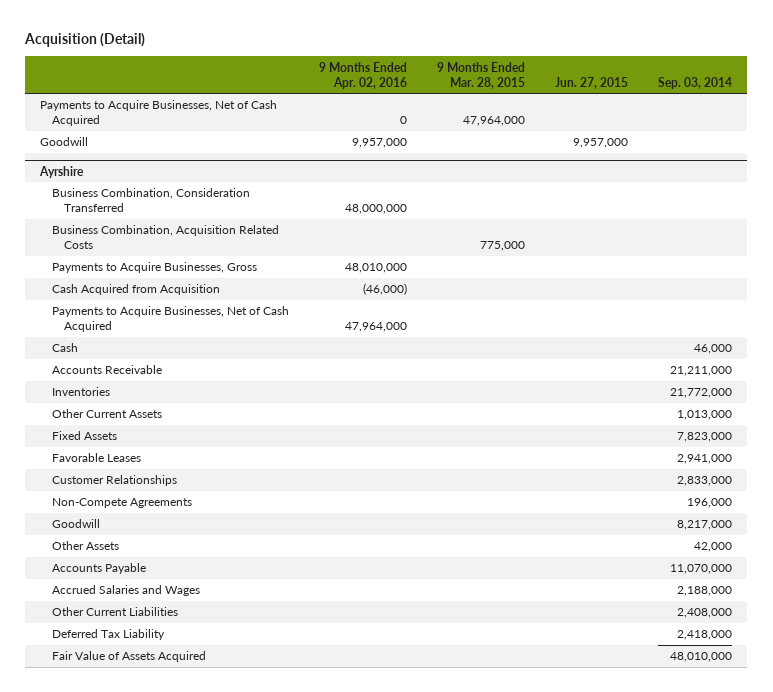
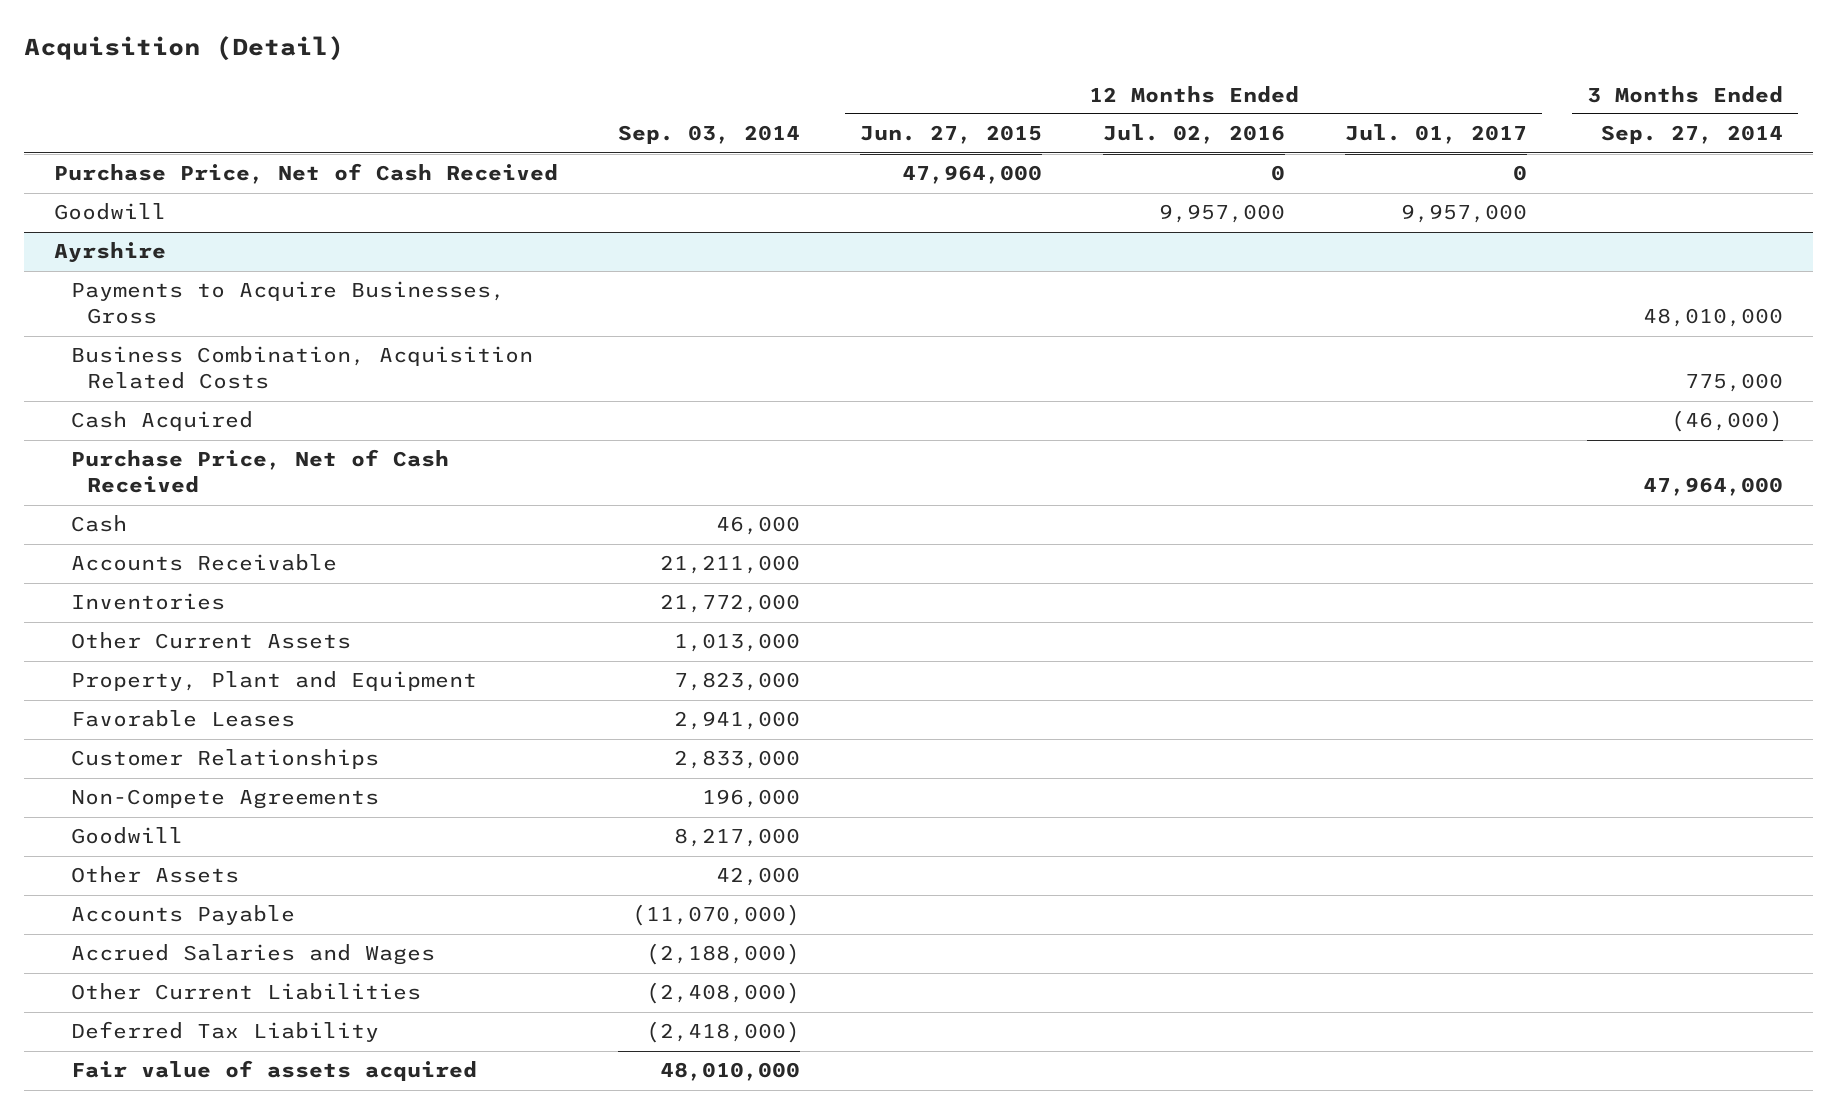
- | 9 Months Ended Apr. 02, 2016 | 9 Months Ended Mar. 28, 2015 | Jun. 27, 2015 | Sep. 03, 2014
+ | Sep. 03, 2014 | 12 Months Ended Jun. 27, 2015 | 12 Months Ended Jul. 02, 2016 | 12 Months Ended Jul. 01, 2017 | 3 Months Ended Sep. 27, 2014
- Payments to Acquire Businesses, Net of Cash Acquired | 0 | 47,964,000 | |
+ Purchase Price, Net of Cash Received | | 47,964,000 | 0 | 0 |
@ Ayrshire
- Business Combination, Consideration Transferred | 48,000,000 | | |
- Cash Acquired from Acquisition | (46,000) | | |
- Payments to Acquire Businesses, Net of Cash Acquired | 47,964,000 | | |
moved down: Business Combination, Acquisition Related Costs | | | | | 775,000
+ Cash Acquired | | | | | (46,000)
+ Purchase Price, Net of Cash Received | | | | | 47,964,000
- Fixed Assets | | | | 7,823,000
+ Property, Plant and Equipment | 7,823,000 | | | |
- Accounts Payable | | | | 11,070,000
- Accrued Salaries and Wages | | | | 2,188,000
- Other Current Liabilities | | | | 2,408,000
- Deferred Tax Liability | | | | 2,418,000
- Fair Value of Assets Acquired | | | | 48,010,000
+ Accounts Payable | (11,070,000) | | | |
+ Accrued Salaries and Wages | (2,188,000) | | | |
+ Other Current Liabilities | (2,408,000) | | | |
+ Deferred Tax Liability | (2,418,000) | | | |
+ Fair value of assets acquired | 48,010,000 | | | |

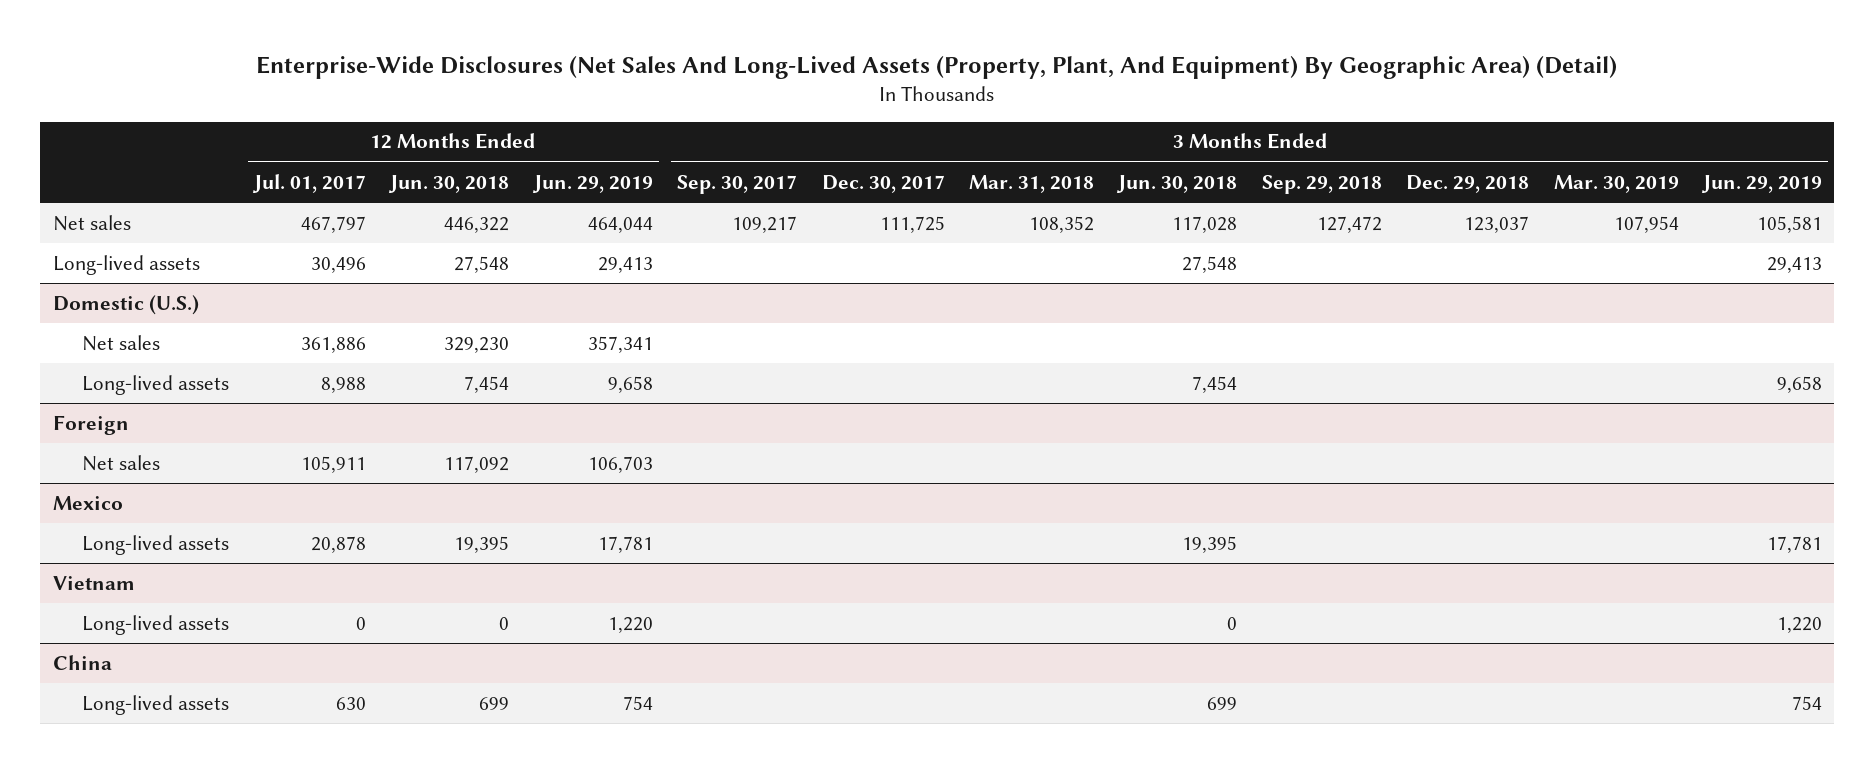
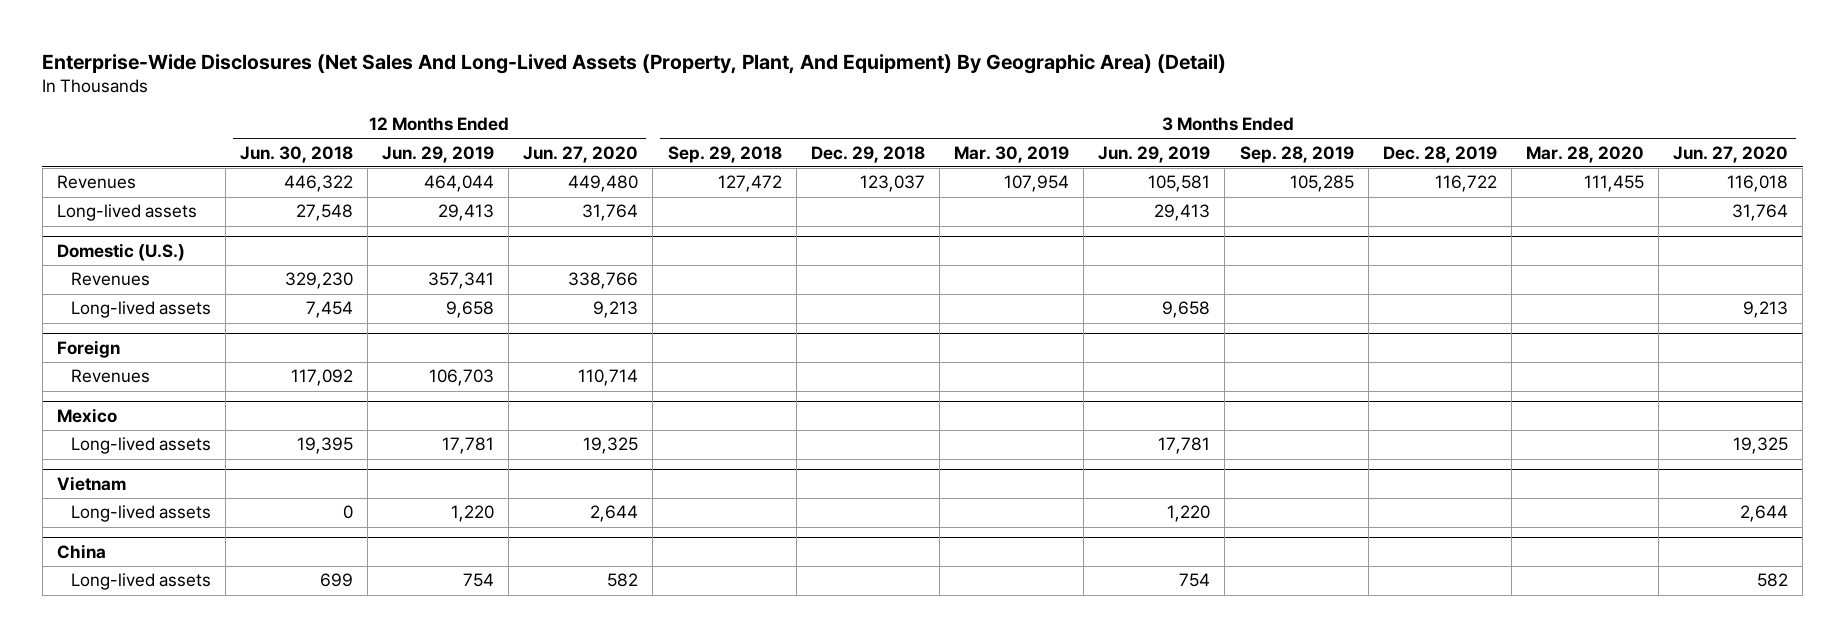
- | 12 Months Ended Jul. 01, 2017 | 12 Months Ended Jun. 30, 2018 | 12 Months Ended Jun. 29, 2019 | 3 Months Ended Sep. 30, 2017 | 3 Months Ended Dec. 30, 2017 | 3 Months Ended Mar. 31, 2018 | 3 Months Ended Jun. 30, 2018 | 3 Months Ended Sep. 29, 2018 | 3 Months Ended Dec. 29, 2018 | 3 Months Ended Mar. 30, 2019 | 3 Months Ended Jun. 29, 2019
+ | 12 Months Ended Jun. 30, 2018 | 12 Months Ended Jun. 29, 2019 | 12 Months Ended Jun. 27, 2020 | 3 Months Ended Sep. 29, 2018 | 3 Months Ended Dec. 29, 2018 | 3 Months Ended Mar. 30, 2019 | 3 Months Ended Jun. 29, 2019 | 3 Months Ended Sep. 28, 2019 | 3 Months Ended Dec. 28, 2019 | 3 Months Ended Mar. 28, 2020 | 3 Months Ended Jun. 27, 2020
- Net sales | 467,797 | 446,322 | 464,044 | 109,217 | 111,725 | 108,352 | 117,028 | 127,472 | 123,037 | 107,954 | 105,581
+ Revenues | 446,322 | 464,044 | 449,480 | 127,472 | 123,037 | 107,954 | 105,581 | 105,285 | 116,722 | 111,455 | 116,018
@ Domestic (U.S.)
- Net sales | 361,886 | 329,230 | 357,341 | | | | | | | |
+ Revenues | 329,230 | 357,341 | 338,766 | | | | | | | |
@ Foreign
- Net sales | 105,911 | 117,092 | 106,703 | | | | | | | |
+ Revenues | 117,092 | 106,703 | 110,714 | | | | | | | |

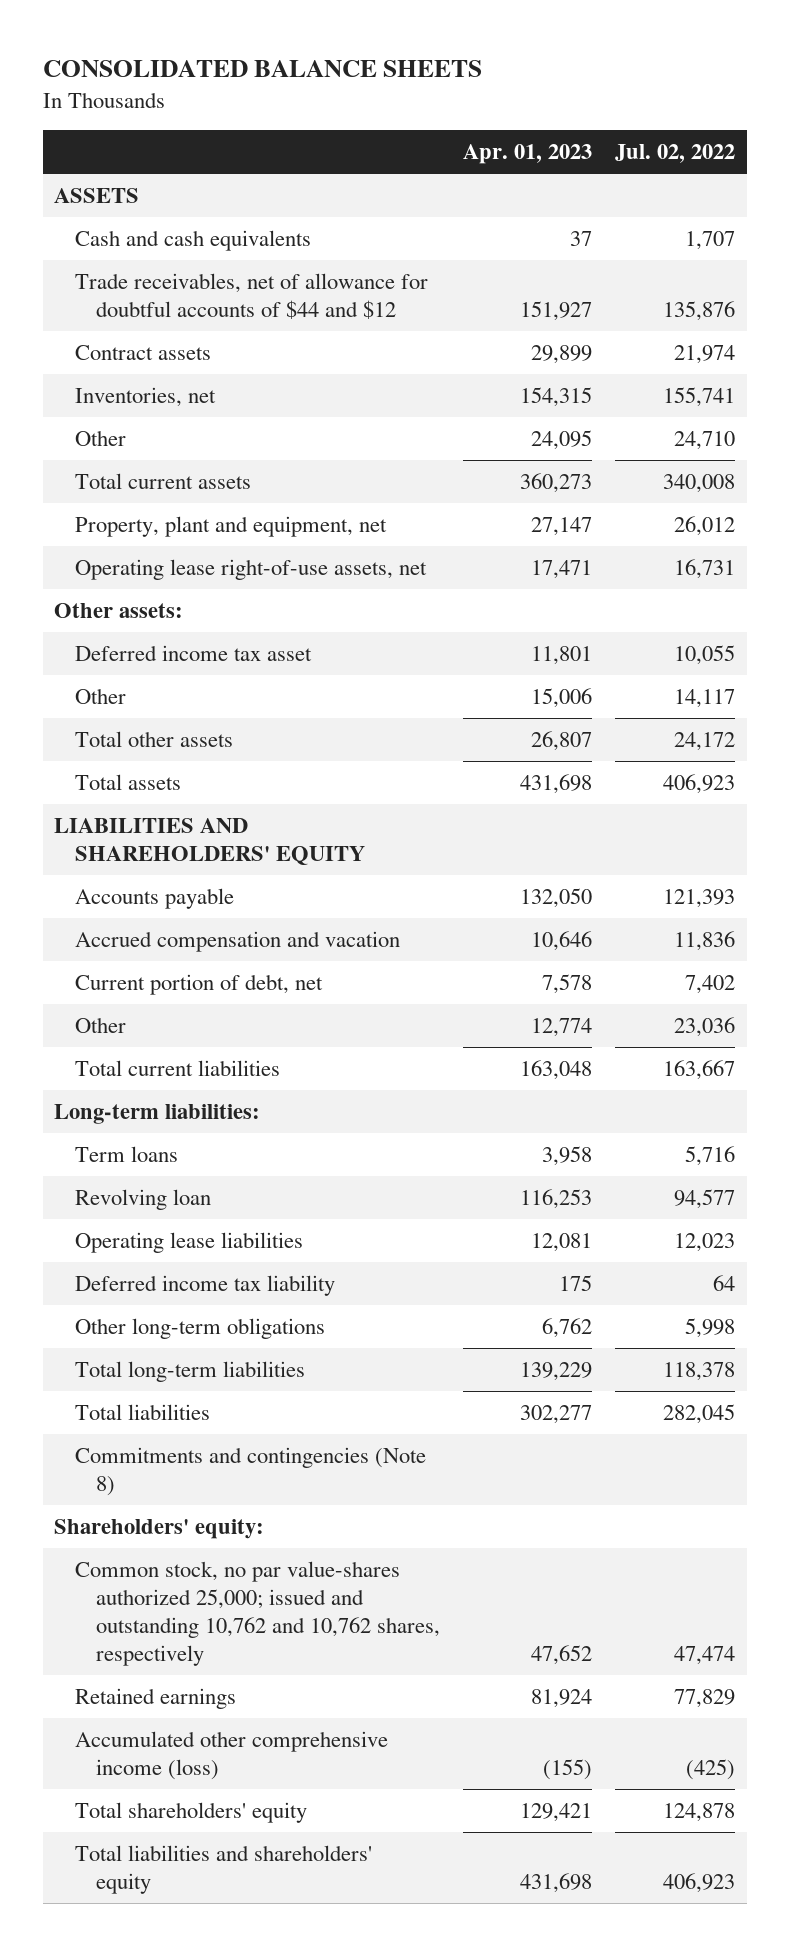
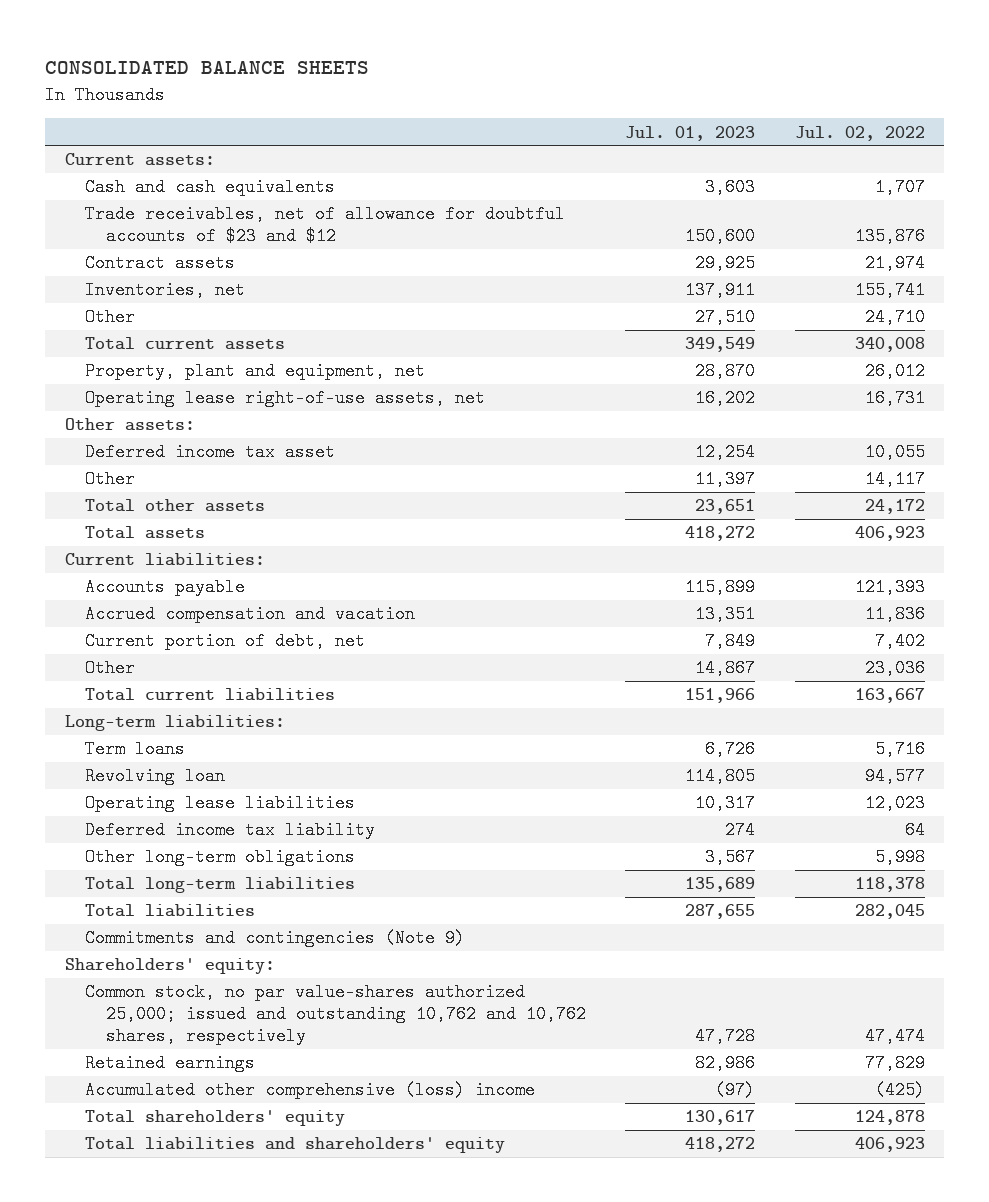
- | Apr. 01, 2023 | Jul. 02, 2022
+ | Jul. 01, 2023 | Jul. 02, 2022
- ASSETS
+ Current assets:
- Trade receivables, net of allowance for doubtful accounts of $44 and $12 | 151,927 | 135,876
+ Trade receivables, net of allowance for doubtful accounts of $23 and $12 | 150,600 | 135,876
- LIABILITIES AND SHAREHOLDERS' EQUITY
+ Current liabilities:
- Commitments and contingencies (Note 8)
+ Commitments and contingencies (Note 9)
- Accumulated other comprehensive income (loss) | (155) | (425)
+ Accumulated other comprehensive (loss) income | (97) | (425)

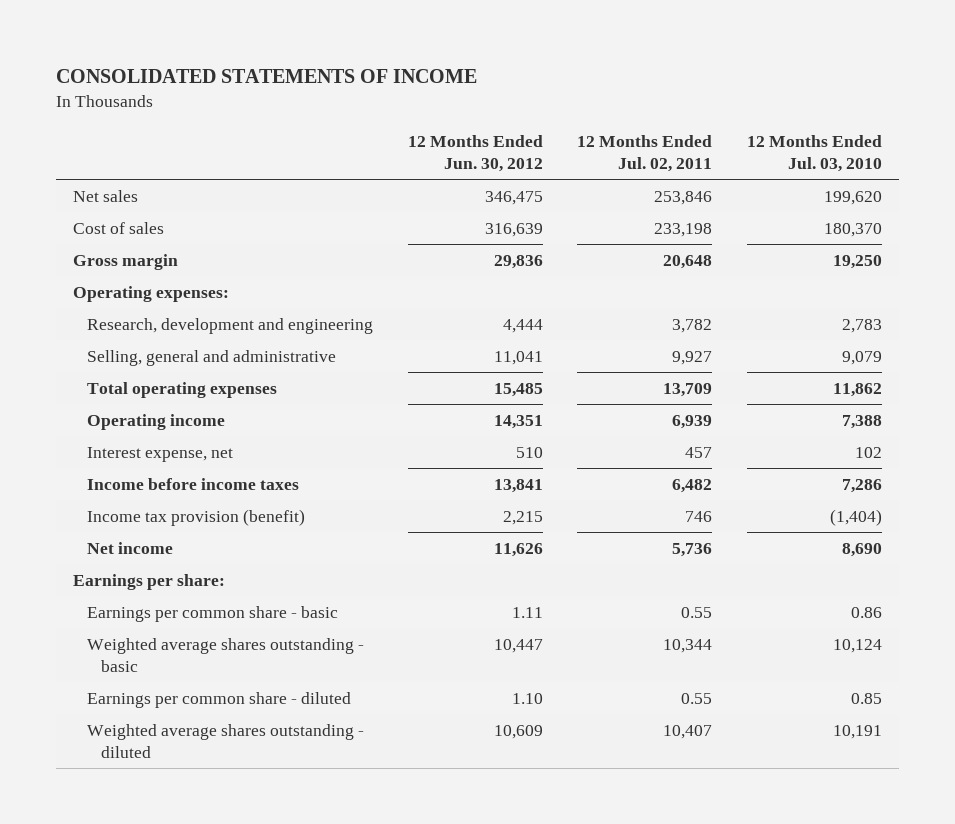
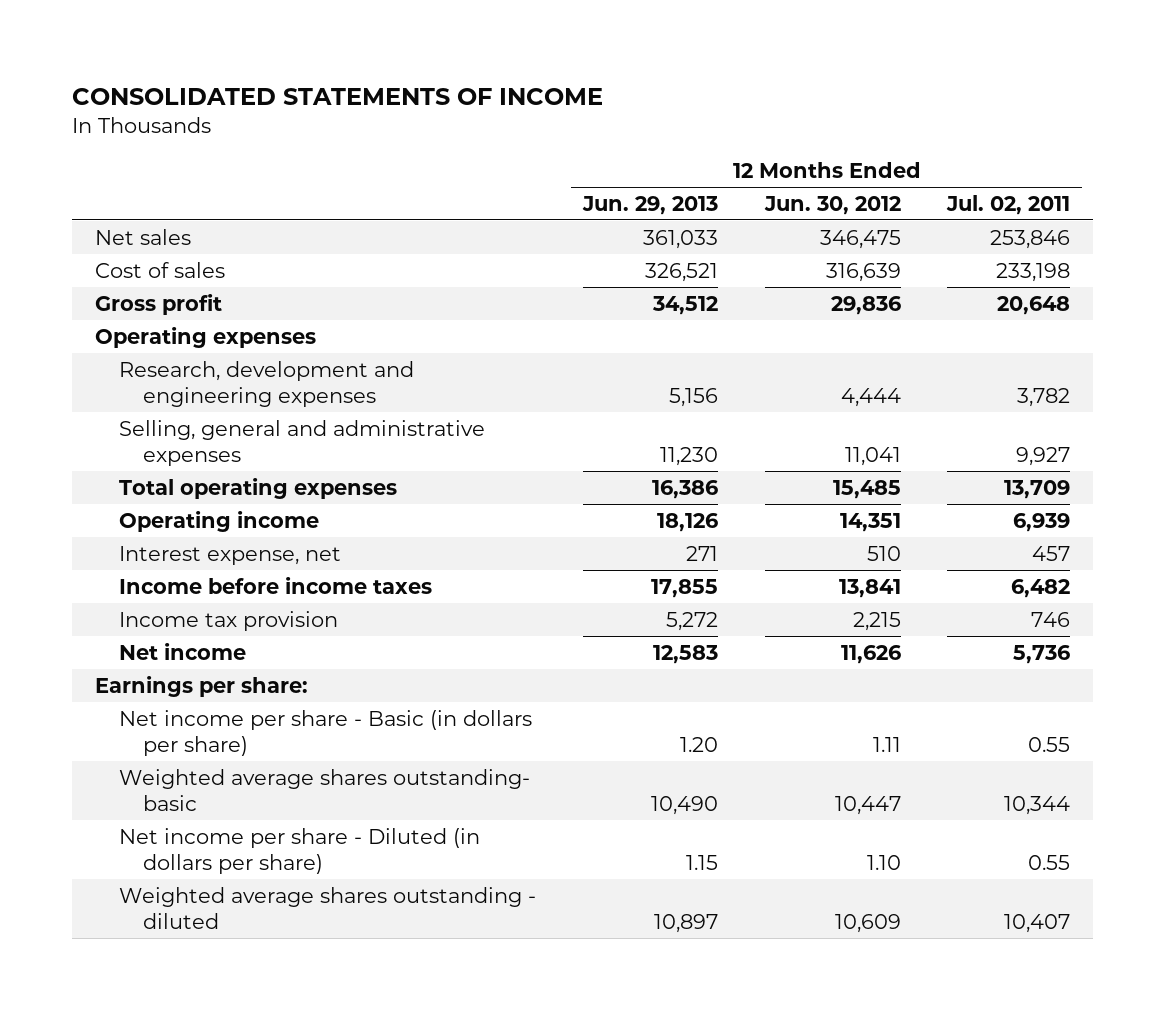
- | 12 Months Ended Jun. 30, 2012 | 12 Months Ended Jul. 02, 2011 | 12 Months Ended Jul. 03, 2010
+ | 12 Months Ended Jun. 29, 2013 | 12 Months Ended Jun. 30, 2012 | 12 Months Ended Jul. 02, 2011
- Gross margin | 29,836 | 20,648 | 19,250
- Operating expenses:
- Research, development and engineering | 4,444 | 3,782 | 2,783
- Selling, general and administrative | 11,041 | 9,927 | 9,079
+ Gross profit | 34,512 | 29,836 | 20,648
+ Operating expenses
+ Research, development and engineering expenses | 5,156 | 4,444 | 3,782
+ Selling, general and administrative expenses | 11,230 | 11,041 | 9,927
- Income tax provision (benefit) | 2,215 | 746 | (1,404)
+ Income tax provision | 5,272 | 2,215 | 746
- Earnings per common share - basic | 1.11 | 0.55 | 0.86
- Weighted average shares outstanding - basic | 10,447 | 10,344 | 10,124
- Earnings per common share - diluted | 1.10 | 0.55 | 0.85
+ Net income per share - Basic (in dollars per share) | 1.20 | 1.11 | 0.55
+ Weighted average shares outstanding- basic | 10,490 | 10,447 | 10,344
+ Net income per share - Diluted (in dollars per share) | 1.15 | 1.10 | 0.55

